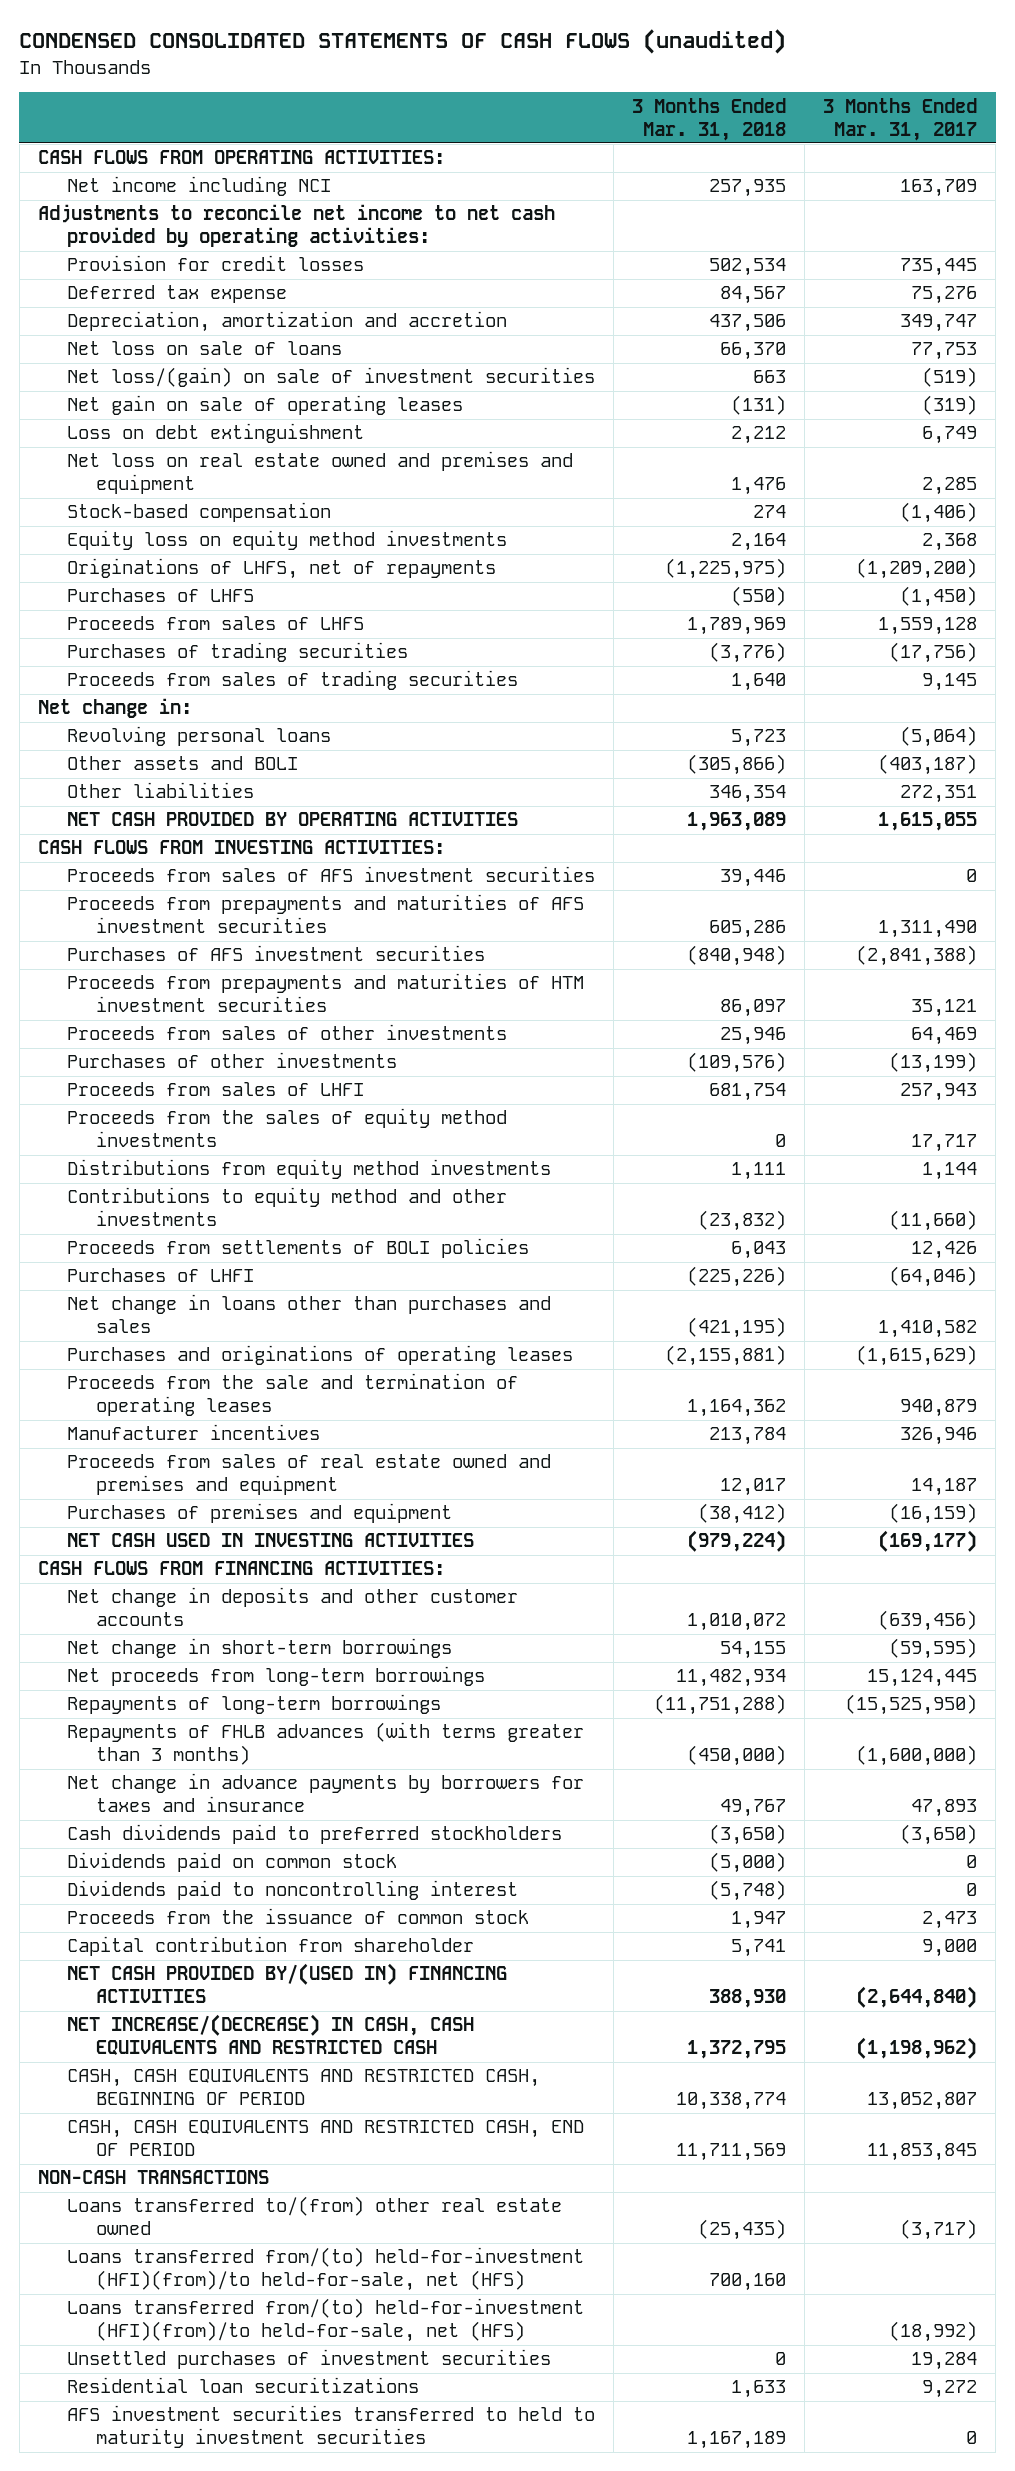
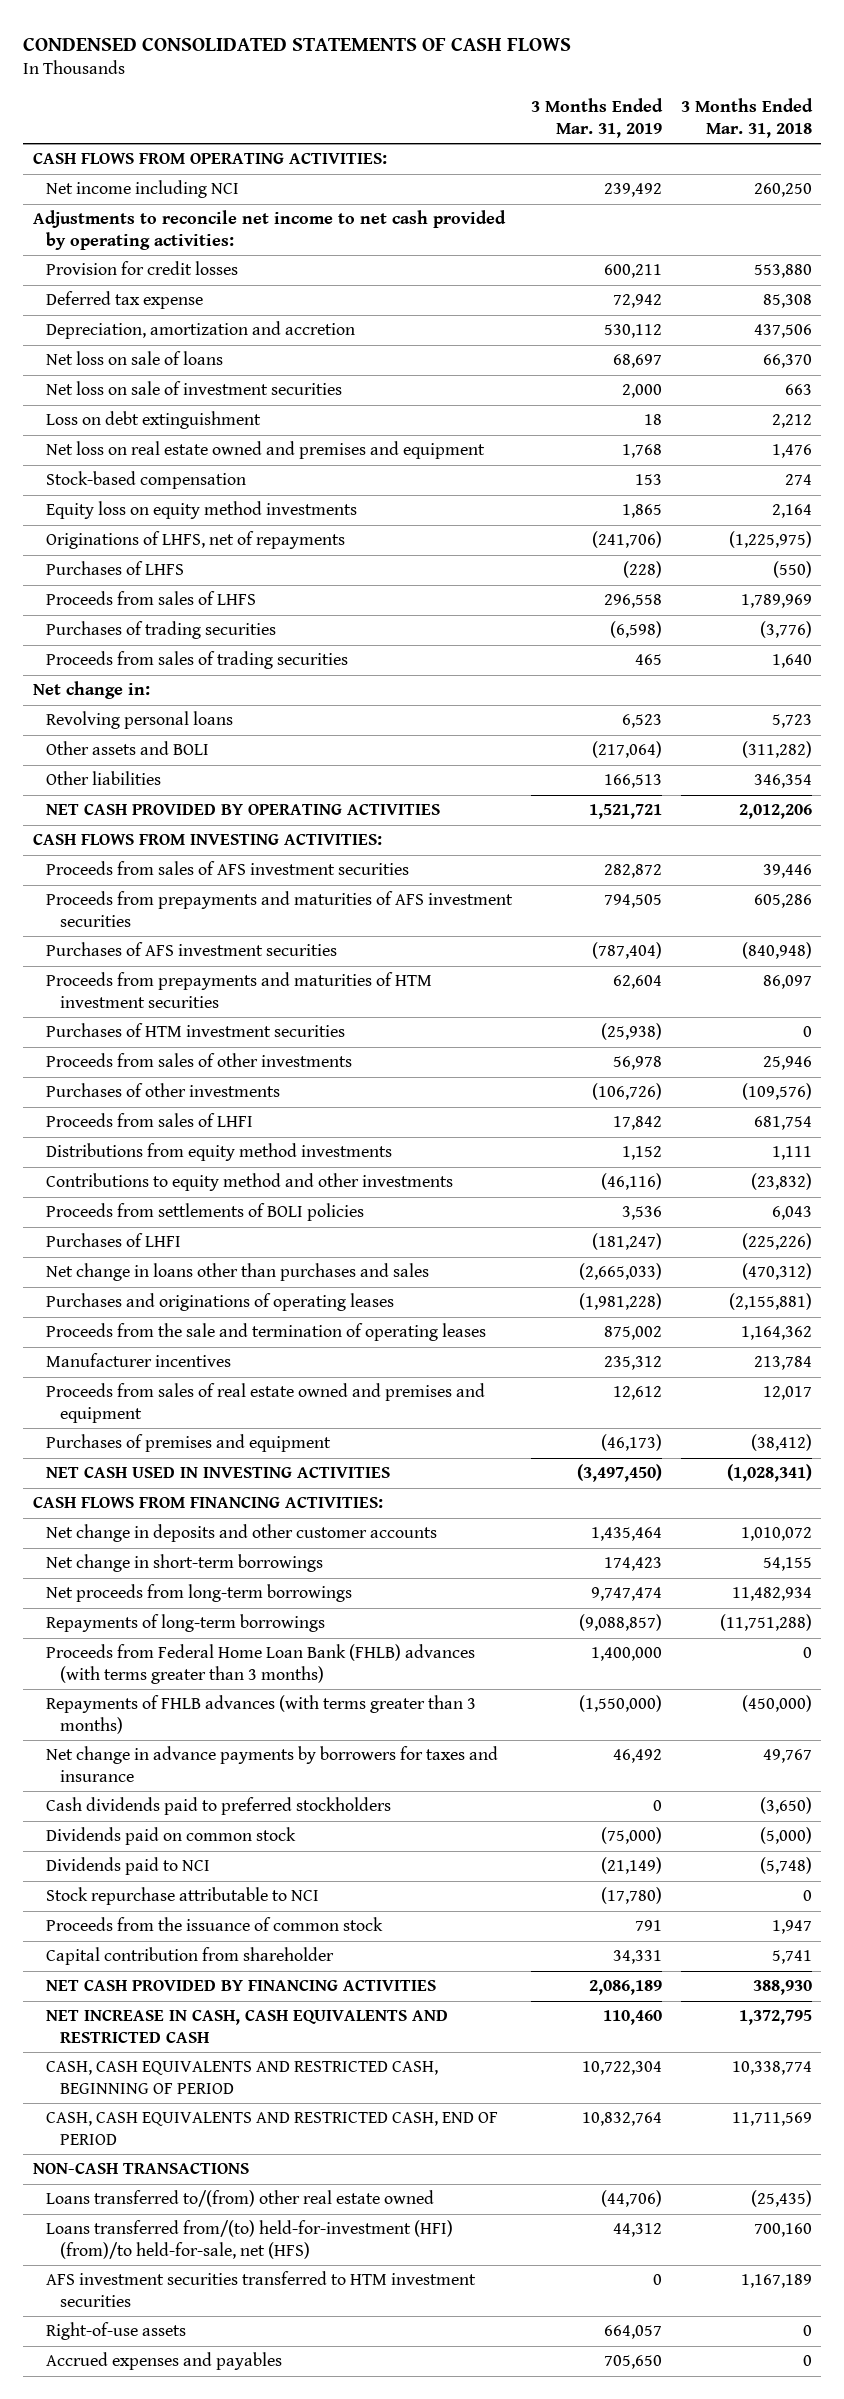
- CONDENSED CONSOLIDATED STATEMENTS OF CASH FLOWS (unaudited)
+ CONDENSED CONSOLIDATED STATEMENTS OF CASH FLOWS
- | 3 Months Ended Mar. 31, 2018 | 3 Months Ended Mar. 31, 2017
+ | 3 Months Ended Mar. 31, 2019 | 3 Months Ended Mar. 31, 2018
- Net income including NCI | 257,935 | 163,709
+ Net income including NCI | 239,492 | 260,250
- Provision for credit losses | 502,534 | 735,445
- Deferred tax expense | 84,567 | 75,276
+ Provision for credit losses | 600,211 | 553,880
+ Deferred tax expense | 72,942 | 85,308
- Net loss/(gain) on sale of investment securities | 663 | (519)
- Net gain on sale of operating leases | (131) | (319)
+ Net loss on sale of investment securities | 2,000 | 663
- Other assets and BOLI | (305,866) | (403,187)
+ Other assets and BOLI | (217,064) | (311,282)
- NET CASH PROVIDED BY OPERATING ACTIVITIES | 1,963,089 | 1,615,055
+ NET CASH PROVIDED BY OPERATING ACTIVITIES | 1,521,721 | 2,012,206
+ Purchases of HTM investment securities | (25,938) | 0
- Proceeds from the sales of equity method investments | 0 | 17,717
- Net change in loans other than purchases and sales | (421,195) | 1,410,582
+ Net change in loans other than purchases and sales | (2,665,033) | (470,312)
- NET CASH USED IN INVESTING ACTIVITIES | (979,224) | (169,177)
+ NET CASH USED IN INVESTING ACTIVITIES | (3,497,450) | (1,028,341)
+ Proceeds from Federal Home Loan Bank (FHLB) advances (with terms greater than 3 months) | 1,400,000 | 0
- Dividends paid to noncontrolling interest | (5,748) | 0
+ Dividends paid to NCI | (21,149) | (5,748)
+ Stock repurchase attributable to NCI | (17,780) | 0
- NET CASH PROVIDED BY/(USED IN) FINANCING ACTIVITIES | 388,930 | (2,644,840)
- NET INCREASE/(DECREASE) IN CASH, CASH EQUIVALENTS AND RESTRICTED CASH | 1,372,795 | (1,198,962)
+ NET CASH PROVIDED BY FINANCING ACTIVITIES | 2,086,189 | 388,930
+ NET INCREASE IN CASH, CASH EQUIVALENTS AND RESTRICTED CASH | 110,460 | 1,372,795
- Loans transferred from/(to) held-for-investment (HFI)(from)/to held-for-sale, net (HFS) | 700,160 |
- Loans transferred from/(to) held-for-investment (HFI)(from)/to held-for-sale, net (HFS) | | (18,992)
- Unsettled purchases of investment securities | 0 | 19,284
- Residential loan securitizations | 1,633 | 9,272
- AFS investment securities transferred to held to maturity investment securities | 1,167,189 | 0
+ Loans transferred from/(to) held-for-investment (HFI) (from)/to held-for-sale, net (HFS) | 44,312 | 700,160
+ AFS investment securities transferred to HTM investment securities | 0 | 1,167,189
+ Right-of-use assets | 664,057 | 0
+ Accrued expenses and payables | 705,650 | 0

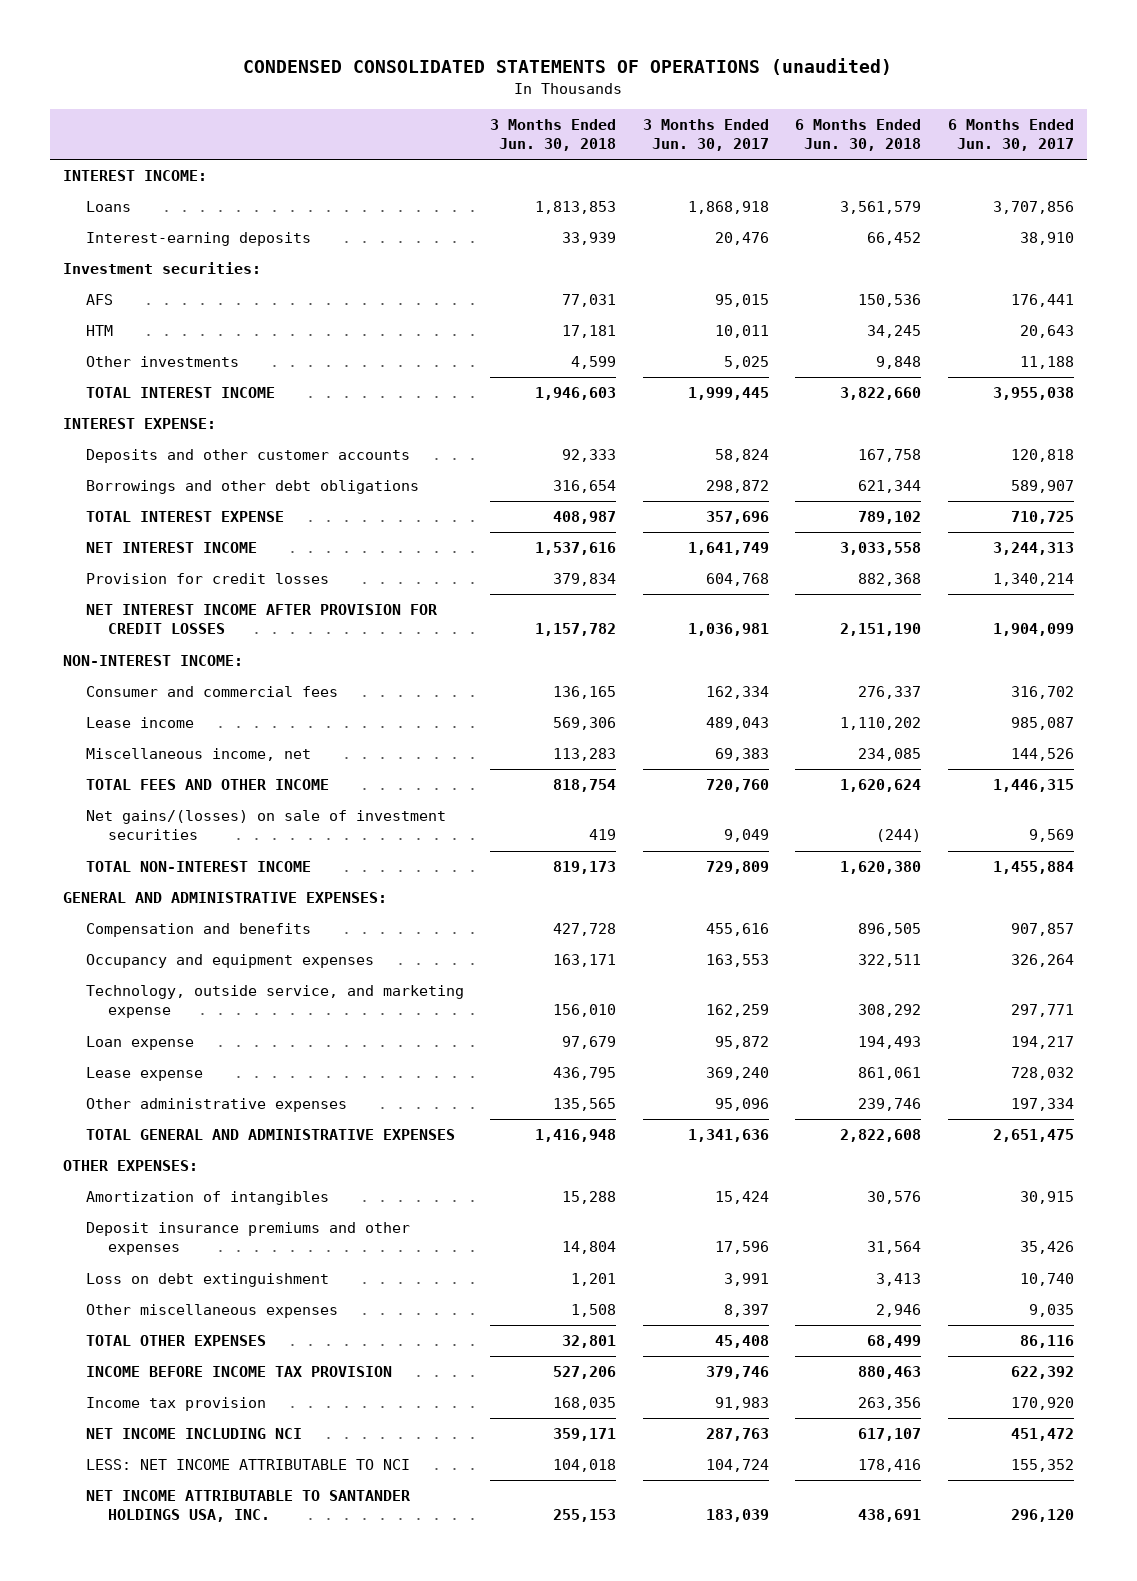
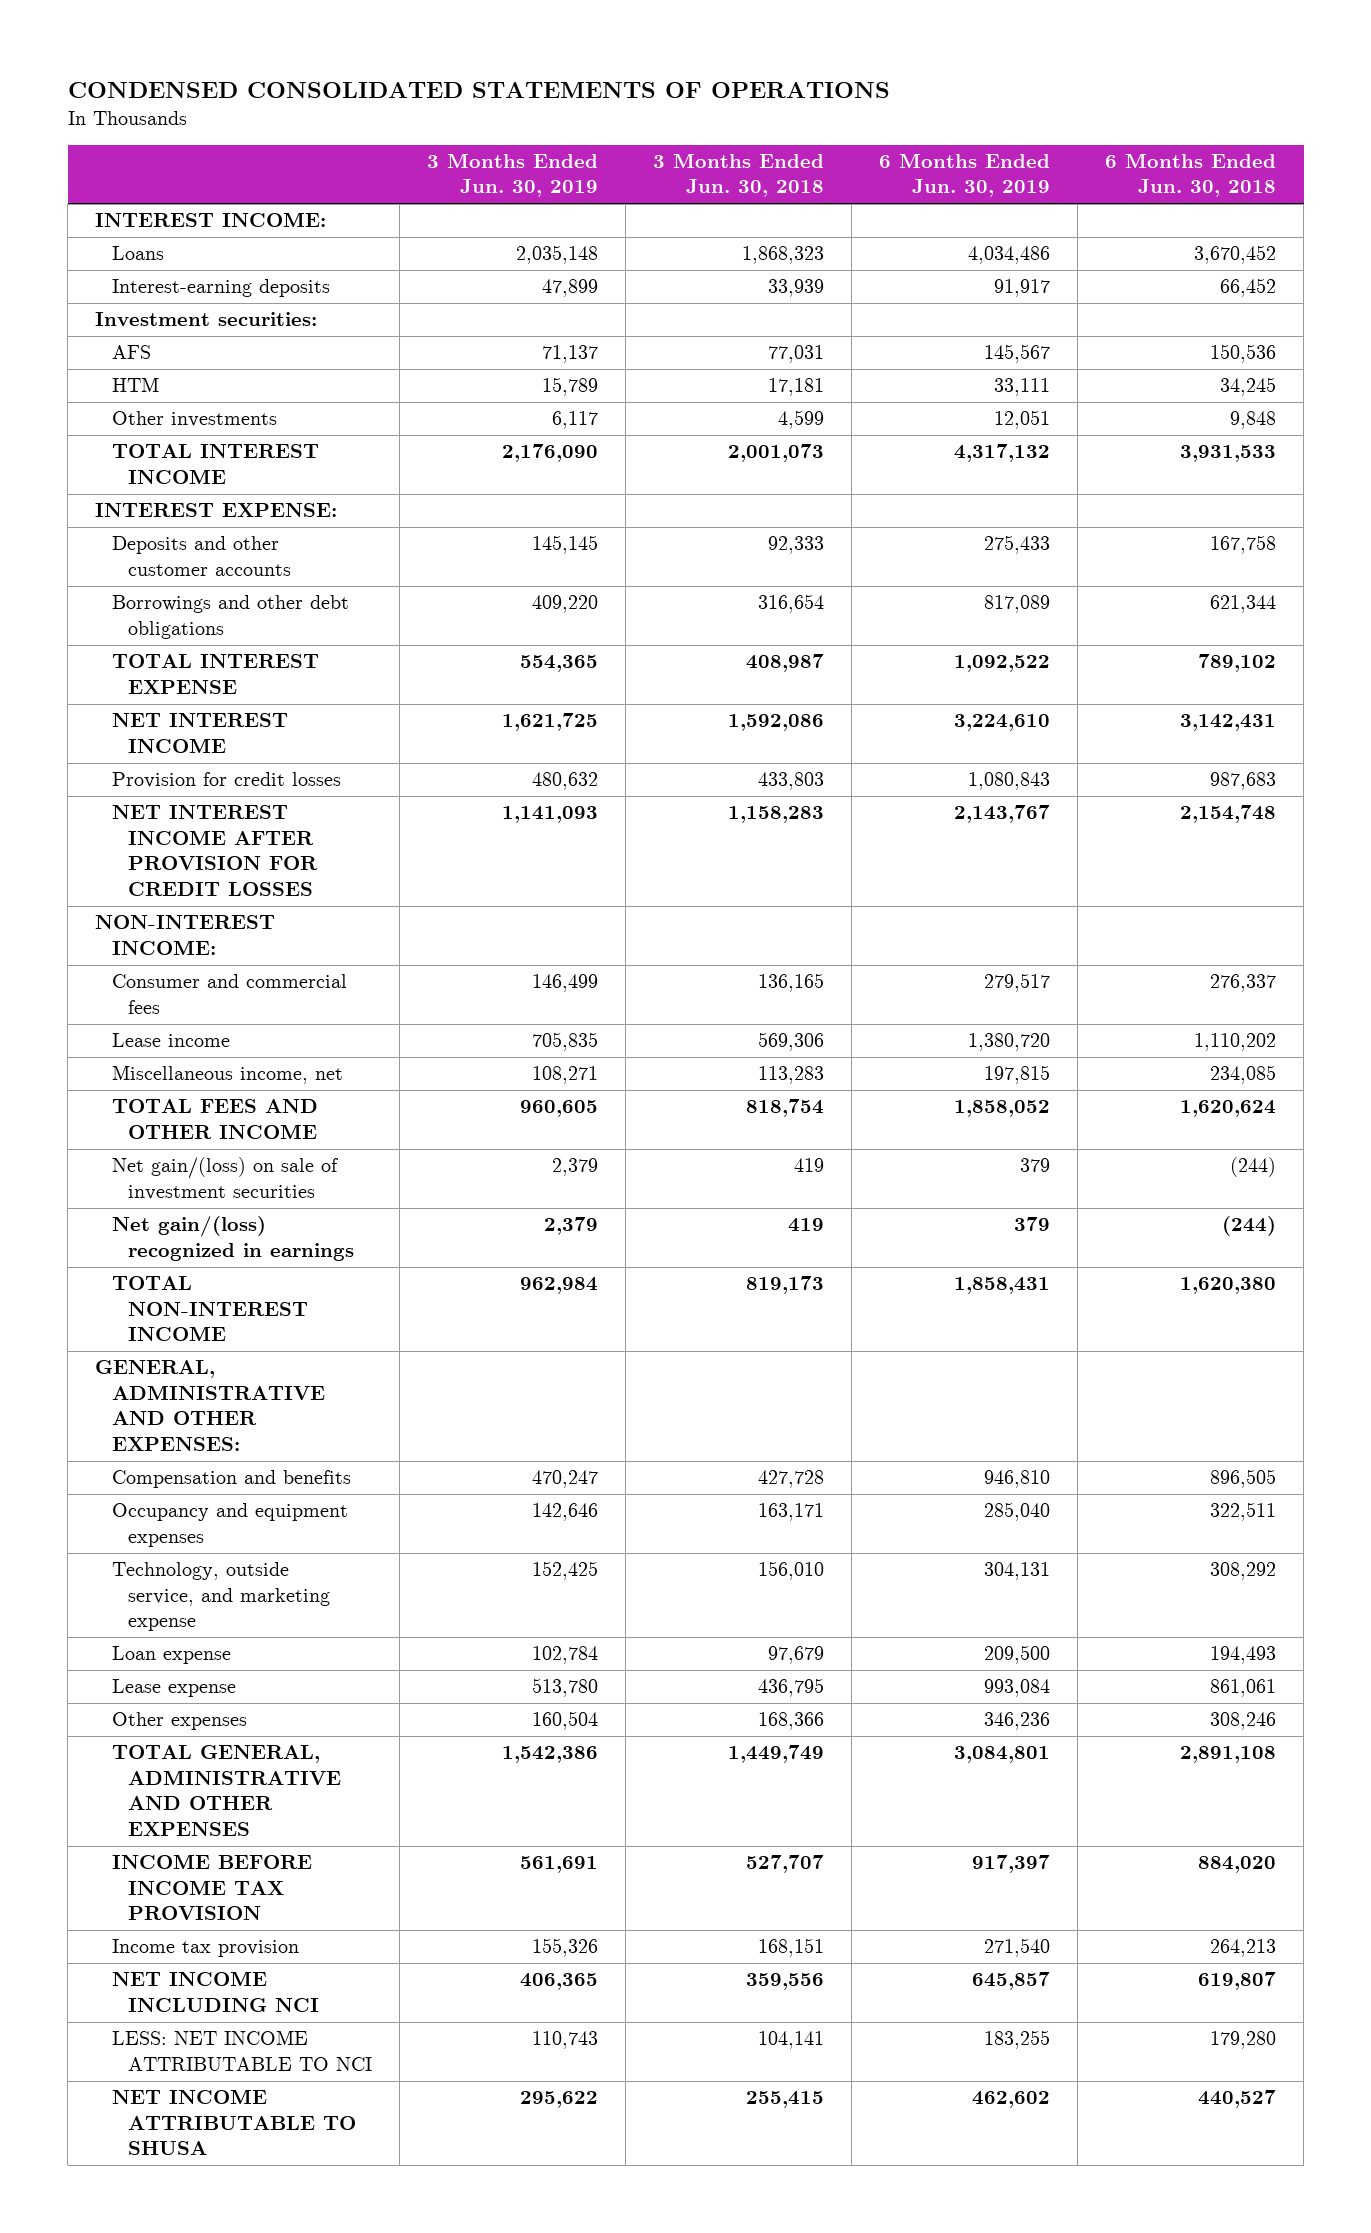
- CONDENSED CONSOLIDATED STATEMENTS OF OPERATIONS (unaudited)
+ CONDENSED CONSOLIDATED STATEMENTS OF OPERATIONS
- | 3 Months Ended Jun. 30, 2018 | 3 Months Ended Jun. 30, 2017 | 6 Months Ended Jun. 30, 2018 | 6 Months Ended Jun. 30, 2017
+ | 3 Months Ended Jun. 30, 2019 | 3 Months Ended Jun. 30, 2018 | 6 Months Ended Jun. 30, 2019 | 6 Months Ended Jun. 30, 2018
- Loans | 1,813,853 | 1,868,918 | 3,561,579 | 3,707,856
+ Loans | 2,035,148 | 1,868,323 | 4,034,486 | 3,670,452
- TOTAL INTEREST INCOME | 1,946,603 | 1,999,445 | 3,822,660 | 3,955,038
+ TOTAL INTEREST INCOME | 2,176,090 | 2,001,073 | 4,317,132 | 3,931,533
- NET INTEREST INCOME | 1,537,616 | 1,641,749 | 3,033,558 | 3,244,313
- Provision for credit losses | 379,834 | 604,768 | 882,368 | 1,340,214
- NET INTEREST INCOME AFTER PROVISION FOR CREDIT LOSSES | 1,157,782 | 1,036,981 | 2,151,190 | 1,904,099
+ NET INTEREST INCOME | 1,621,725 | 1,592,086 | 3,224,610 | 3,142,431
+ Provision for credit losses | 480,632 | 433,803 | 1,080,843 | 987,683
+ NET INTEREST INCOME AFTER PROVISION FOR CREDIT LOSSES | 1,141,093 | 1,158,283 | 2,143,767 | 2,154,748
- Net gains/(losses) on sale of investment securities | 419 | 9,049 | (244) | 9,569
+ Net gain/(loss) on sale of investment securities | 2,379 | 419 | 379 | (244)
+ Net gain/(loss) recognized in earnings | 2,379 | 419 | 379 | (244)
- GENERAL AND ADMINISTRATIVE EXPENSES:
+ GENERAL, ADMINISTRATIVE AND OTHER EXPENSES:
- Other administrative expenses | 135,565 | 95,096 | 239,746 | 197,334
- TOTAL GENERAL AND ADMINISTRATIVE EXPENSES | 1,416,948 | 1,341,636 | 2,822,608 | 2,651,475
- OTHER EXPENSES:
- Amortization of intangibles | 15,288 | 15,424 | 30,576 | 30,915
- Deposit insurance premiums and other expenses | 14,804 | 17,596 | 31,564 | 35,426
- Loss on debt extinguishment | 1,201 | 3,991 | 3,413 | 10,740
- Other miscellaneous expenses | 1,508 | 8,397 | 2,946 | 9,035
- TOTAL OTHER EXPENSES | 32,801 | 45,408 | 68,499 | 86,116
- INCOME BEFORE INCOME TAX PROVISION | 527,206 | 379,746 | 880,463 | 622,392
- Income tax provision | 168,035 | 91,983 | 263,356 | 170,920
- NET INCOME INCLUDING NCI | 359,171 | 287,763 | 617,107 | 451,472
- LESS: NET INCOME ATTRIBUTABLE TO NCI | 104,018 | 104,724 | 178,416 | 155,352
- NET INCOME ATTRIBUTABLE TO SANTANDER HOLDINGS USA, INC. | 255,153 | 183,039 | 438,691 | 296,120
+ Other expenses | 160,504 | 168,366 | 346,236 | 308,246
+ TOTAL GENERAL, ADMINISTRATIVE AND OTHER EXPENSES | 1,542,386 | 1,449,749 | 3,084,801 | 2,891,108
+ INCOME BEFORE INCOME TAX PROVISION | 561,691 | 527,707 | 917,397 | 884,020
+ Income tax provision | 155,326 | 168,151 | 271,540 | 264,213
+ NET INCOME INCLUDING NCI | 406,365 | 359,556 | 645,857 | 619,807
+ LESS: NET INCOME ATTRIBUTABLE TO NCI | 110,743 | 104,141 | 183,255 | 179,280
+ NET INCOME ATTRIBUTABLE TO SHUSA | 295,622 | 255,415 | 462,602 | 440,527

